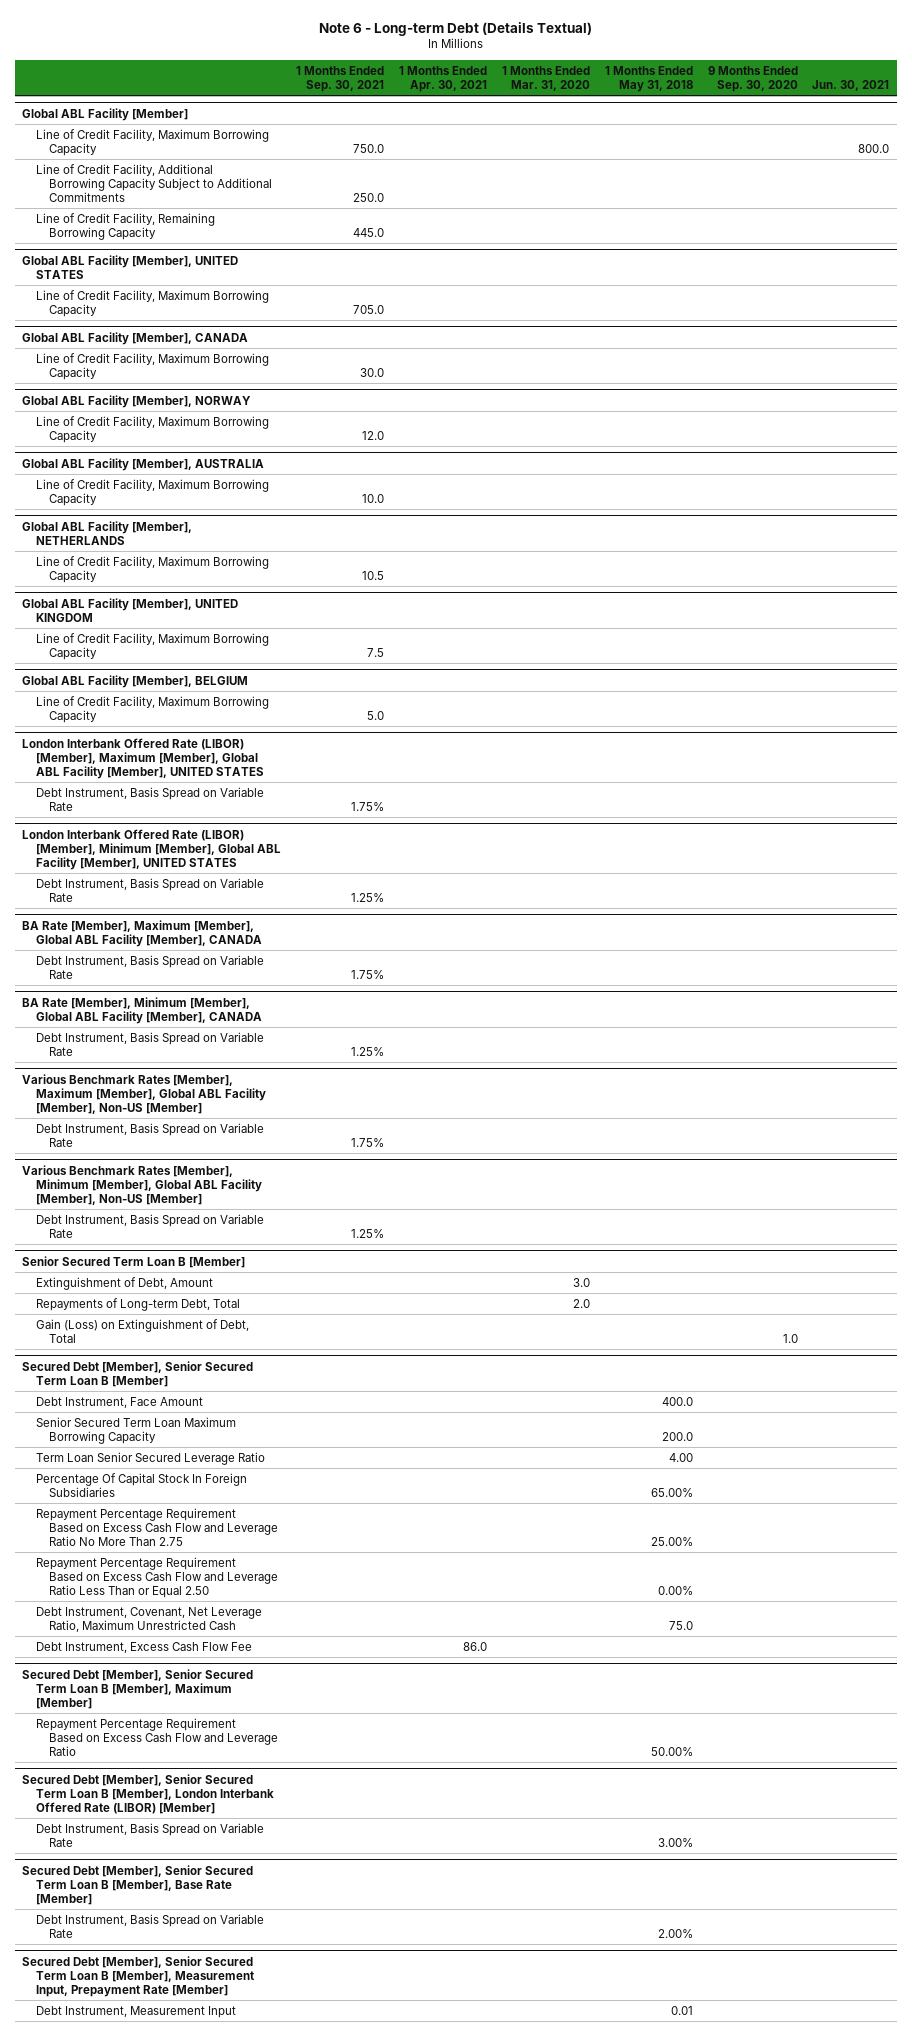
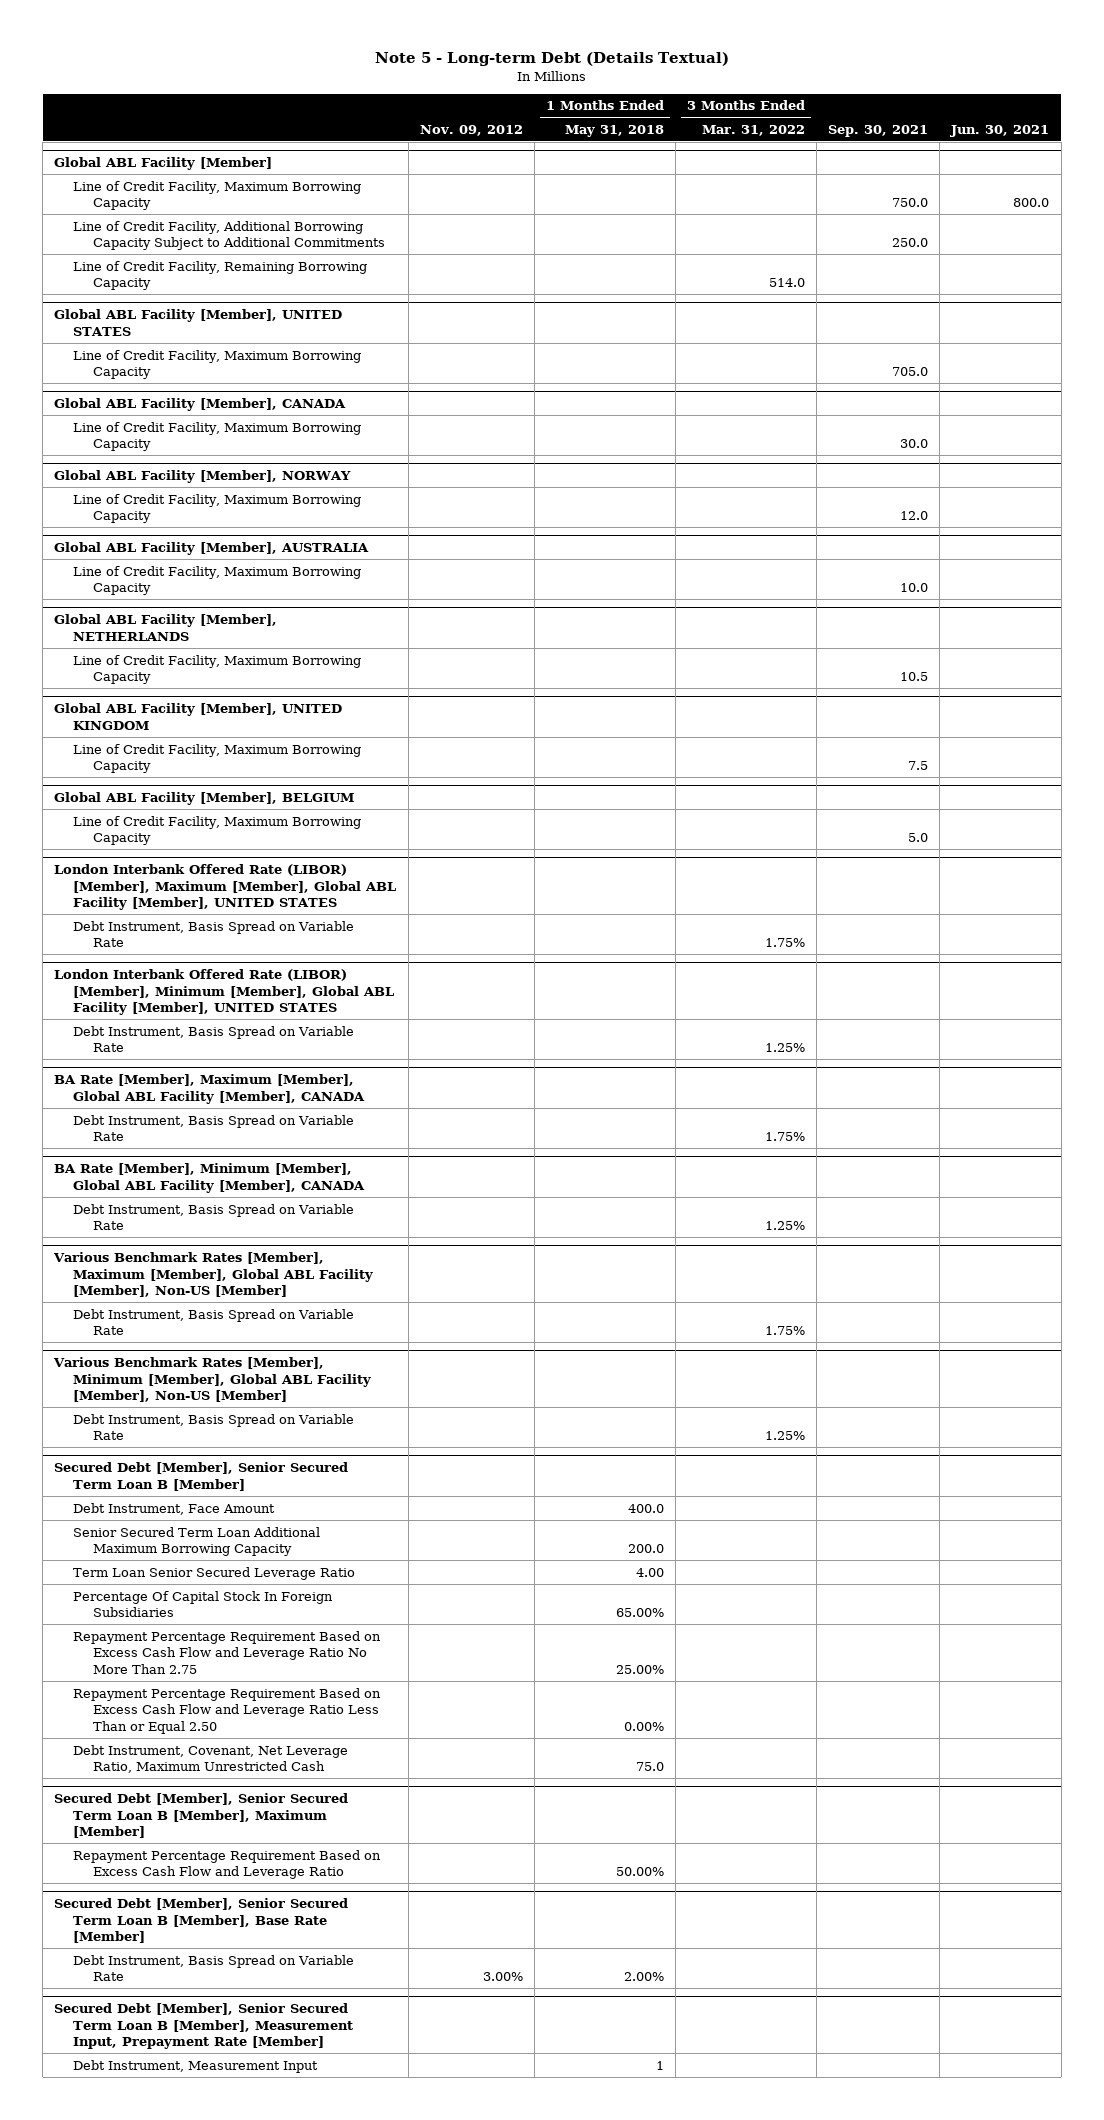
- Note 6 - Long-term Debt (Details Textual)
+ Note 5 - Long-term Debt (Details Textual)
- | 1 Months Ended Sep. 30, 2021 | 1 Months Ended Apr. 30, 2021 | 1 Months Ended Mar. 31, 2020 | 1 Months Ended May 31, 2018 | 9 Months Ended Sep. 30, 2020 | Jun. 30, 2021
+ | Nov. 09, 2012 | 1 Months Ended May 31, 2018 | 3 Months Ended Mar. 31, 2022 | Sep. 30, 2021 | Jun. 30, 2021
- Senior Secured Term Loan B [Member]
- Extinguishment of Debt, Amount | | | 3.0 | | |
- Repayments of Long-term Debt, Total | | | 2.0 | | |
- Gain (Loss) on Extinguishment of Debt, Total | | | | | 1.0 |
@ Secured Debt [Member], Senior Secured Term Loan B [Member]
- Senior Secured Term Loan Maximum Borrowing Capacity | | | | 200.0 | |
+ Senior Secured Term Loan Additional Maximum Borrowing Capacity | | 200.0 | | |
- Debt Instrument, Excess Cash Flow Fee | | 86.0 | | | |
- Secured Debt [Member], Senior Secured Term Loan B [Member], London Interbank Offered Rate (LIBOR) [Member]
- Debt Instrument, Basis Spread on Variable Rate | | | | 3.00% | |
@ Secured Debt [Member], Senior Secured Term Loan B [Member], Measurement Input, Prepayment Rate [Member]
- Debt Instrument, Measurement Input | | | | 0.01 | |
+ Debt Instrument, Measurement Input | | 1 | | |

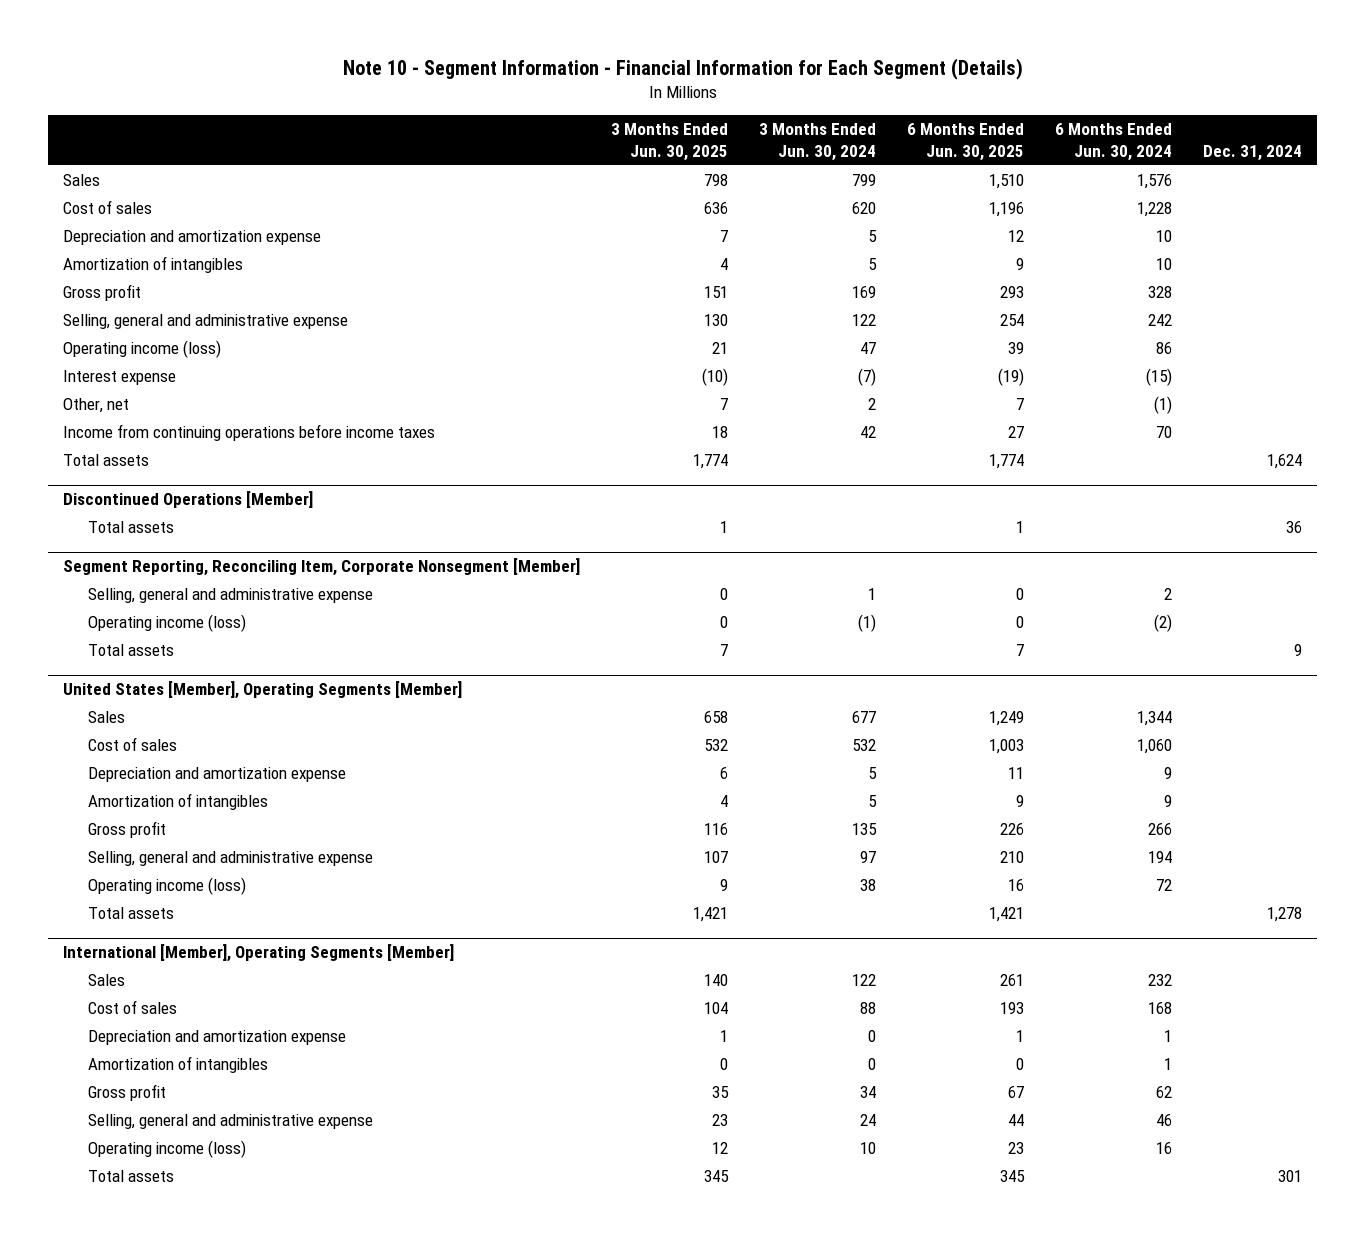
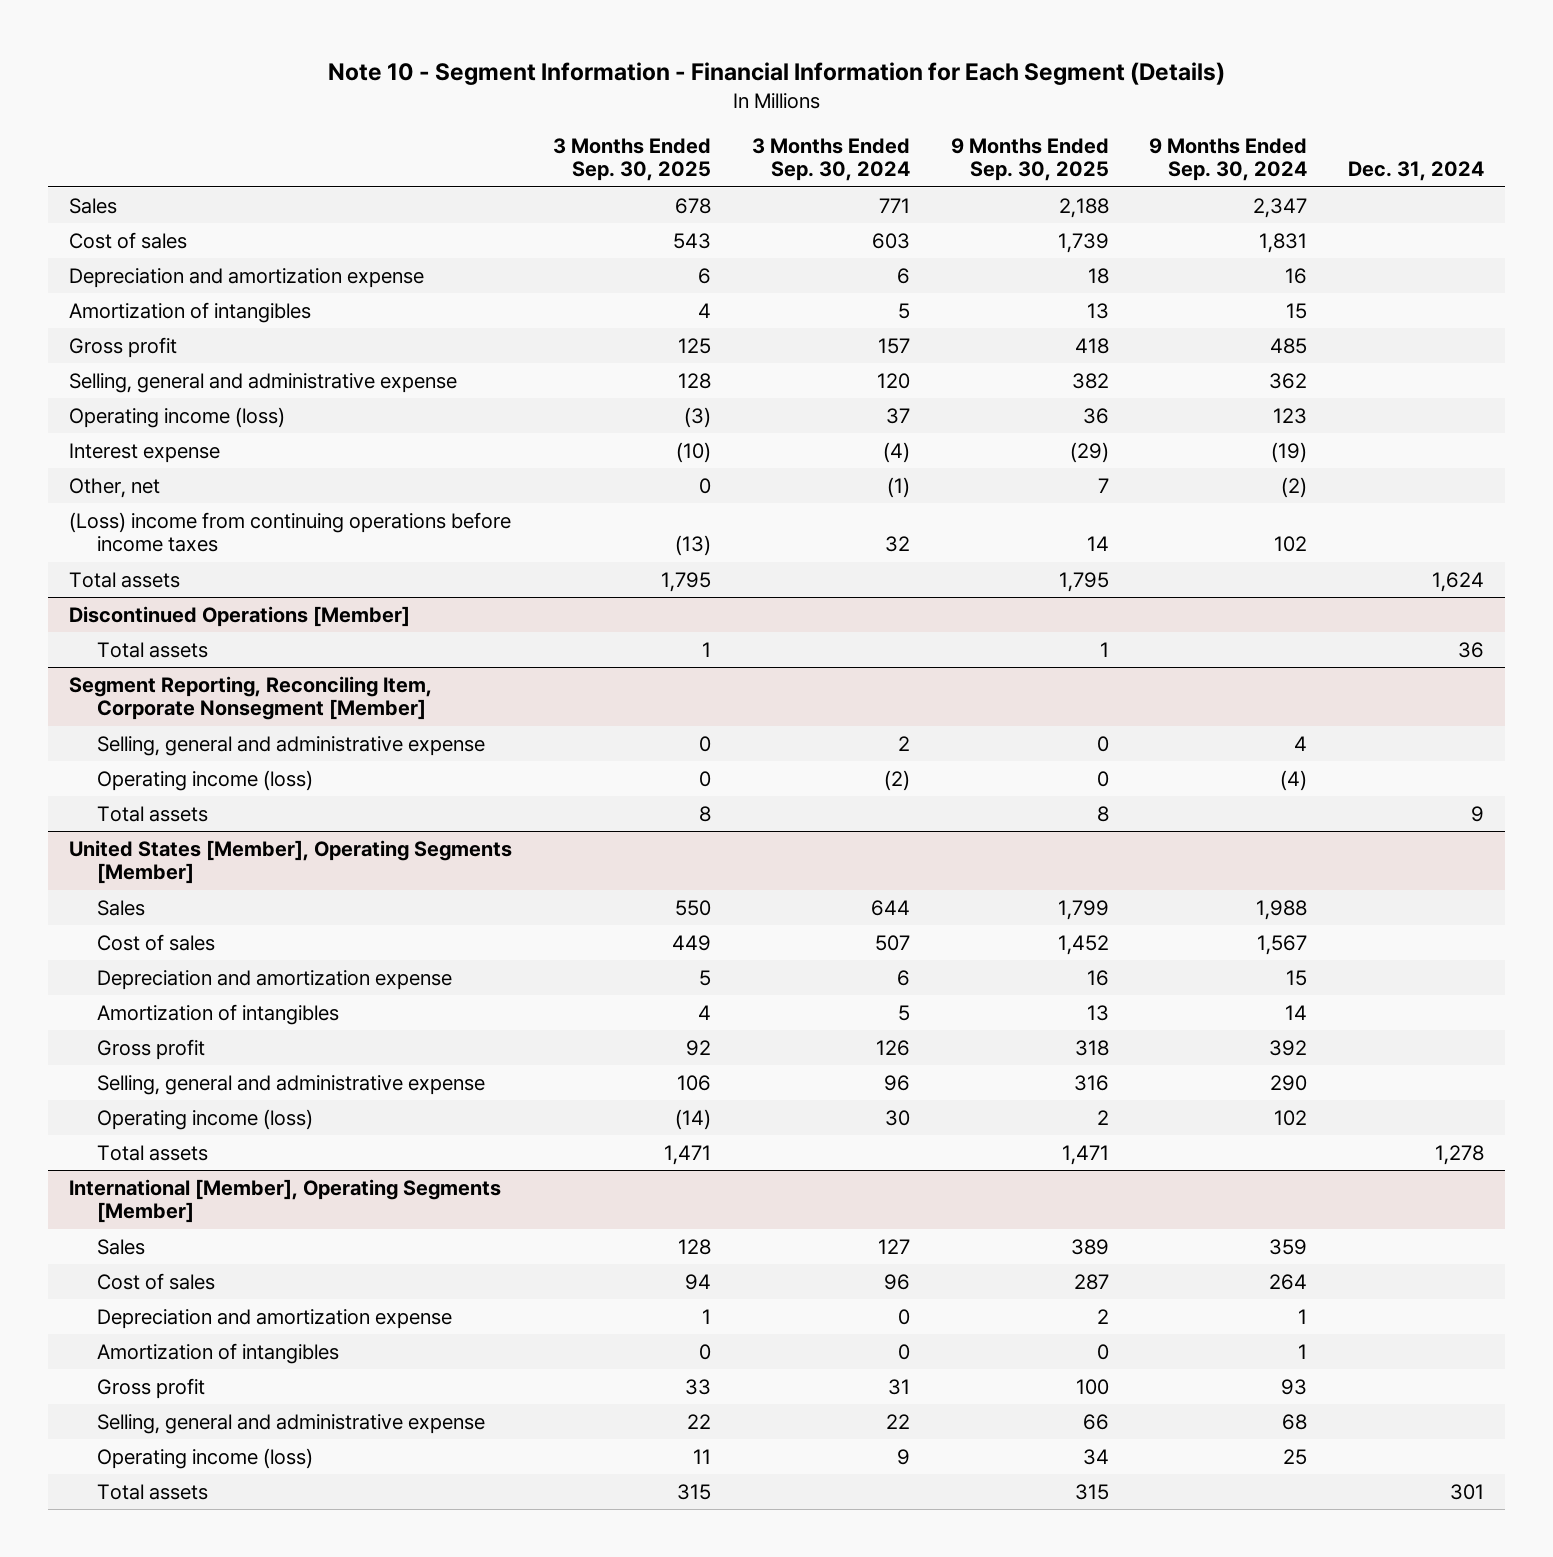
- | 3 Months Ended Jun. 30, 2025 | 3 Months Ended Jun. 30, 2024 | 6 Months Ended Jun. 30, 2025 | 6 Months Ended Jun. 30, 2024 | Dec. 31, 2024
+ | 3 Months Ended Sep. 30, 2025 | 3 Months Ended Sep. 30, 2024 | 9 Months Ended Sep. 30, 2025 | 9 Months Ended Sep. 30, 2024 | Dec. 31, 2024
- Income from continuing operations before income taxes | 18 | 42 | 27 | 70 |
+ (Loss) income from continuing operations before income taxes | (13) | 32 | 14 | 102 |

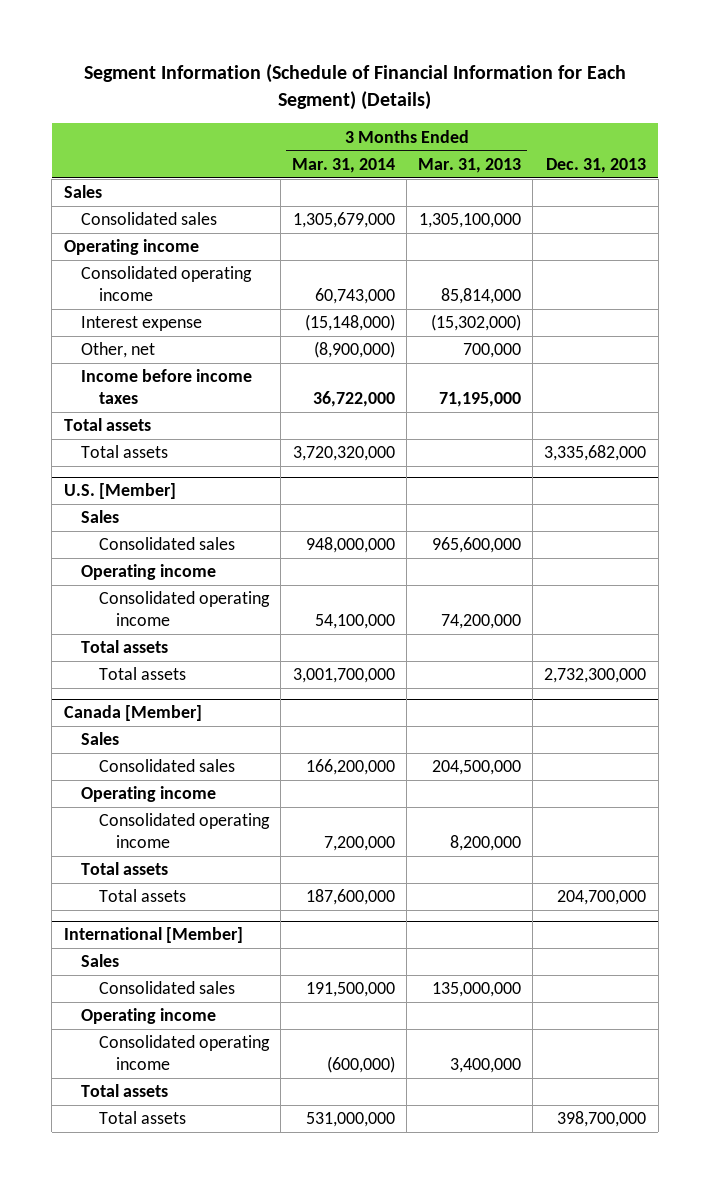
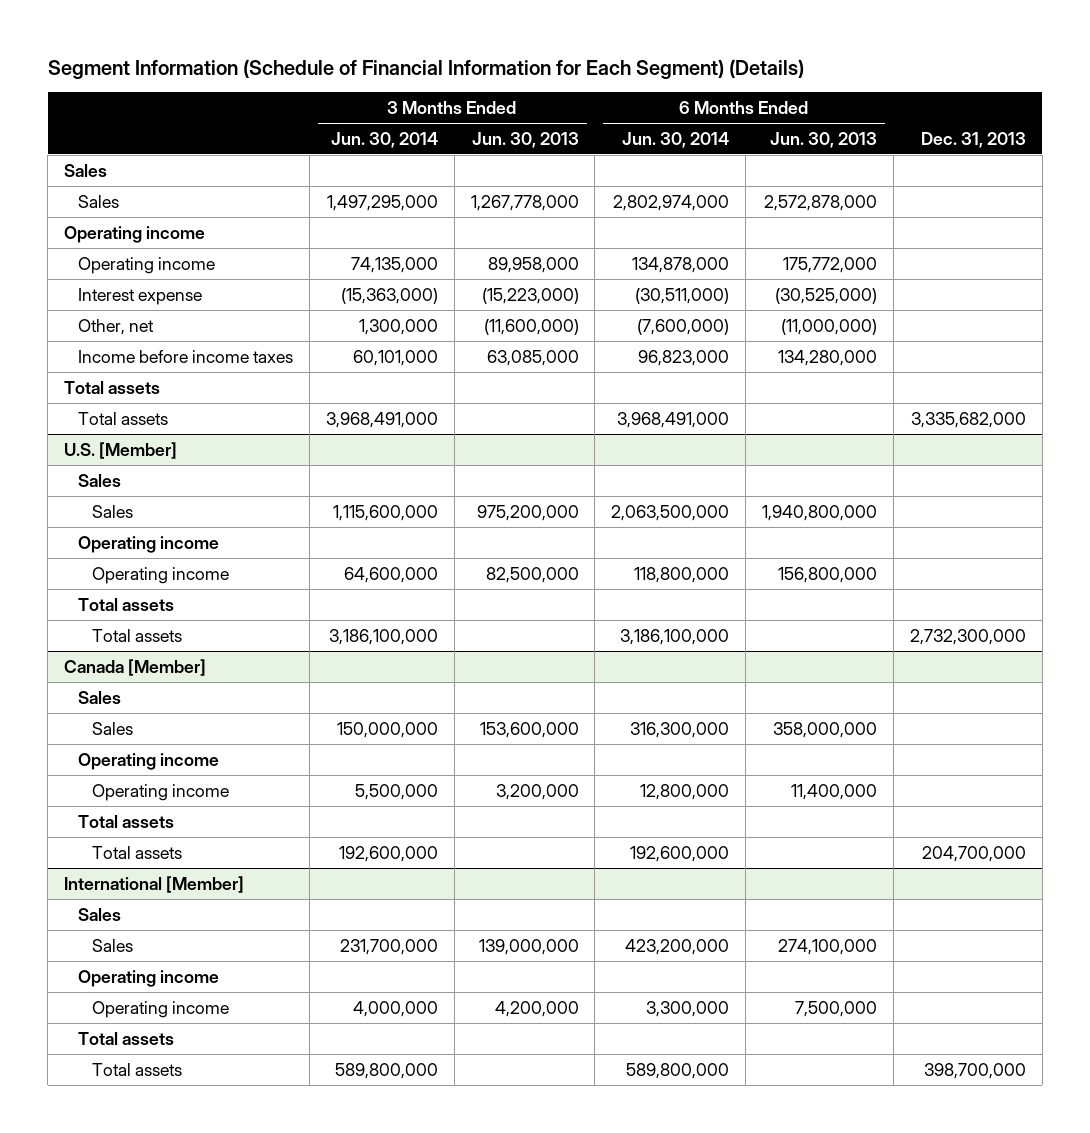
- | 3 Months Ended Mar. 31, 2014 | 3 Months Ended Mar. 31, 2013 | Dec. 31, 2013
+ | 3 Months Ended Jun. 30, 2014 | 3 Months Ended Jun. 30, 2013 | 6 Months Ended Jun. 30, 2014 | 6 Months Ended Jun. 30, 2013 | Dec. 31, 2013
- Consolidated sales | 1,305,679,000 | 1,305,100,000 |
+ Sales | 1,497,295,000 | 1,267,778,000 | 2,802,974,000 | 2,572,878,000 |
- Consolidated operating income | 60,743,000 | 85,814,000 |
+ Operating income | 74,135,000 | 89,958,000 | 134,878,000 | 175,772,000 |
@ U.S. [Member]
- Consolidated sales | 948,000,000 | 965,600,000 |
+ Sales | 1,115,600,000 | 975,200,000 | 2,063,500,000 | 1,940,800,000 |
- Consolidated operating income | 54,100,000 | 74,200,000 |
+ Operating income | 64,600,000 | 82,500,000 | 118,800,000 | 156,800,000 |
@ Canada [Member]
- Consolidated sales | 166,200,000 | 204,500,000 |
+ Sales | 150,000,000 | 153,600,000 | 316,300,000 | 358,000,000 |
- Consolidated operating income | 7,200,000 | 8,200,000 |
+ Operating income | 5,500,000 | 3,200,000 | 12,800,000 | 11,400,000 |
@ International [Member]
- Consolidated sales | 191,500,000 | 135,000,000 |
+ Sales | 231,700,000 | 139,000,000 | 423,200,000 | 274,100,000 |
- Consolidated operating income | (600,000) | 3,400,000 |
+ Operating income | 4,000,000 | 4,200,000 | 3,300,000 | 7,500,000 |

